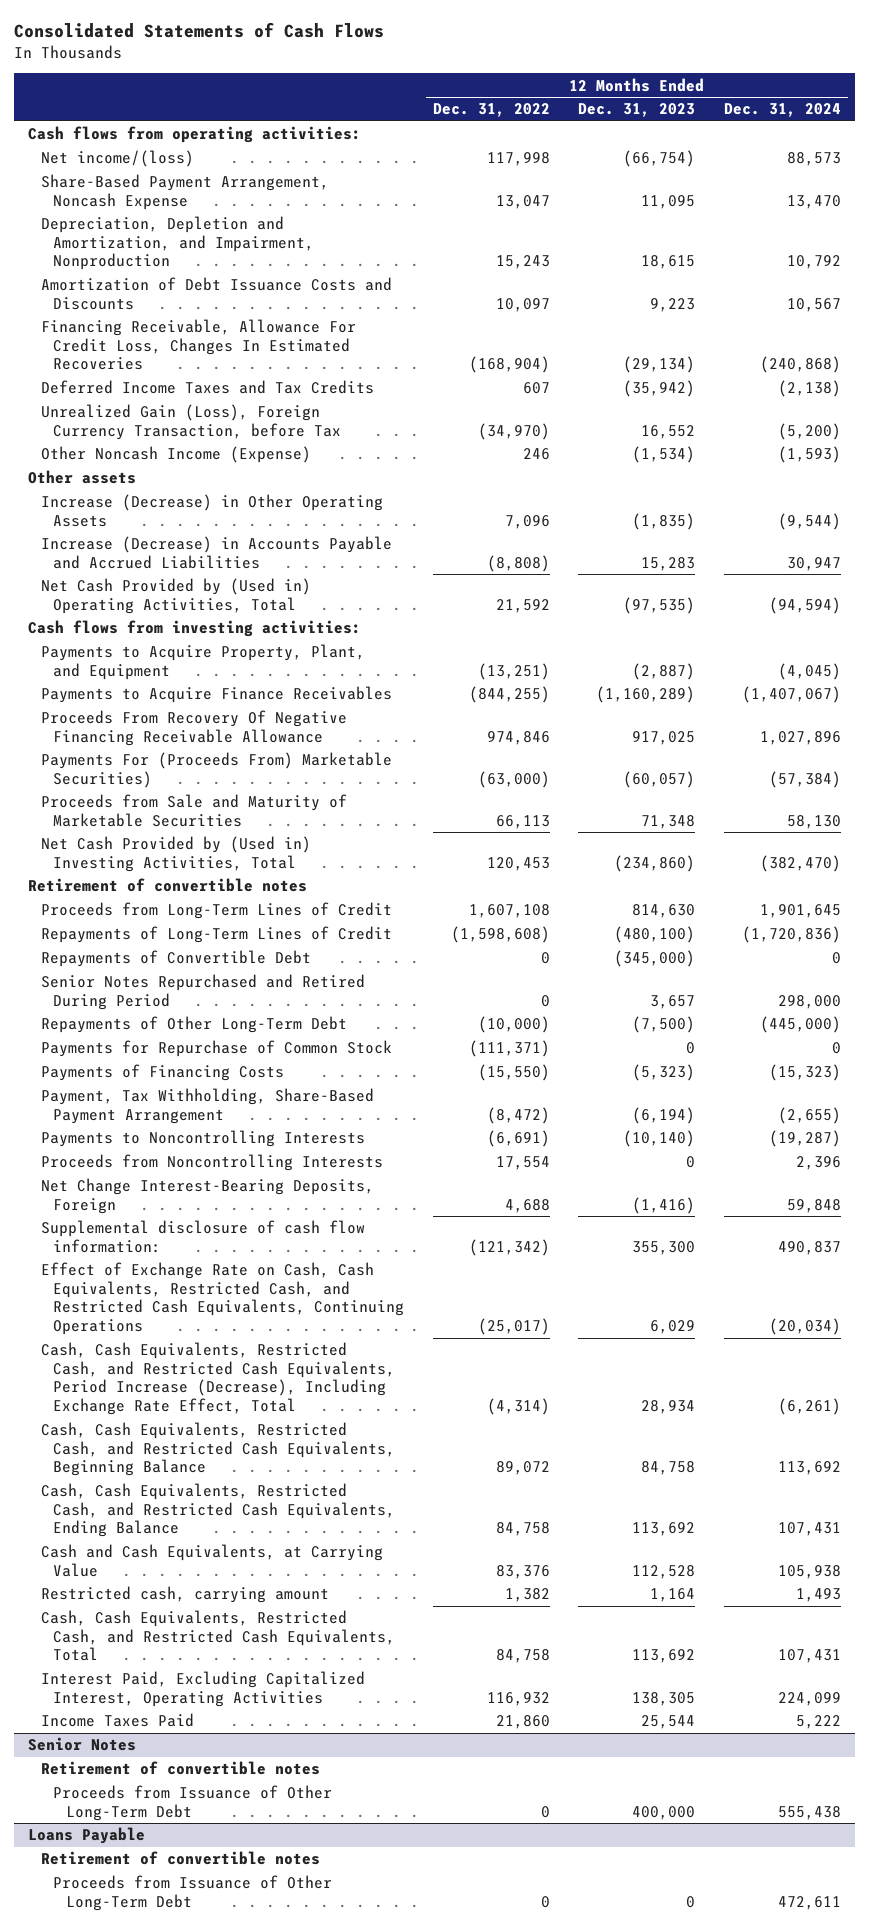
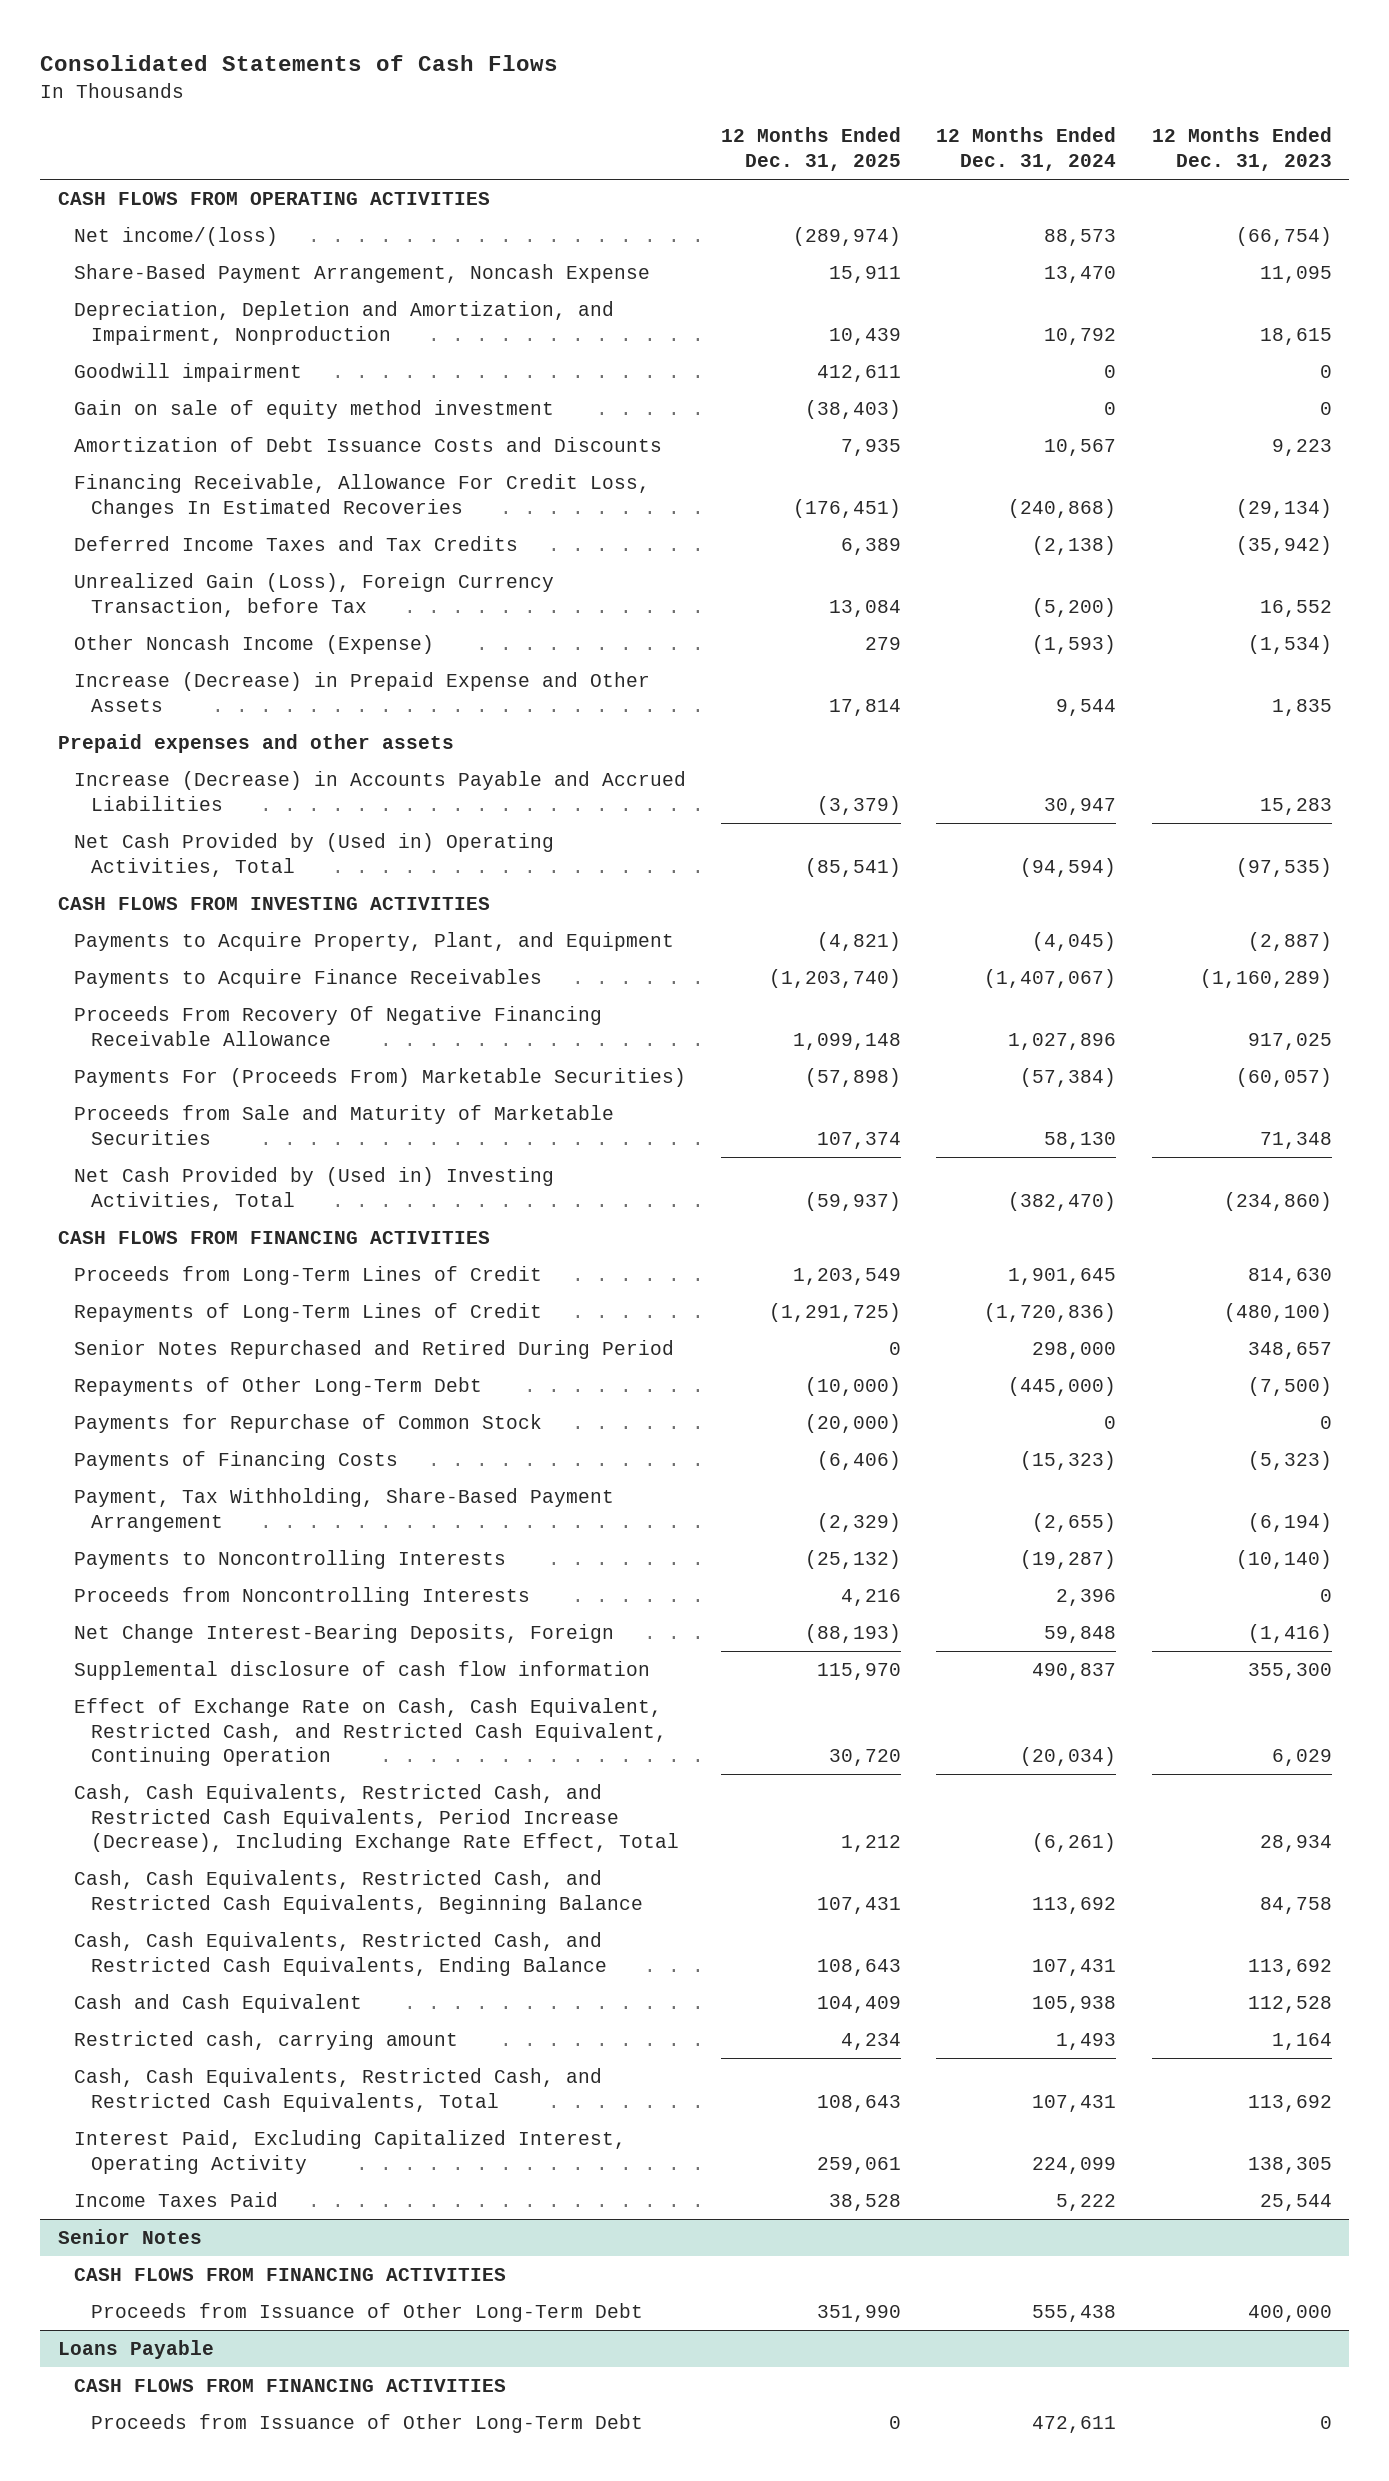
- | 12 Months Ended Dec. 31, 2022 | 12 Months Ended Dec. 31, 2023 | 12 Months Ended Dec. 31, 2024
+ | 12 Months Ended Dec. 31, 2025 | 12 Months Ended Dec. 31, 2024 | 12 Months Ended Dec. 31, 2023
- Cash flows from operating activities:
+ CASH FLOWS FROM OPERATING ACTIVITIES
+ Goodwill impairment | 412,611 | 0 | 0
+ Gain on sale of equity method investment | (38,403) | 0 | 0
- Other assets
- Increase (Decrease) in Other Operating Assets | 7,096 | (1,835) | (9,544)
+ Increase (Decrease) in Prepaid Expense and Other Assets | 17,814 | 9,544 | 1,835
+ Prepaid expenses and other assets
- Cash flows from investing activities:
+ CASH FLOWS FROM INVESTING ACTIVITIES
- Retirement of convertible notes
+ CASH FLOWS FROM FINANCING ACTIVITIES
- Repayments of Convertible Debt | 0 | (345,000) | 0
- Senior Notes Repurchased and Retired During Period | 0 | 3,657 | 298,000
+ Senior Notes Repurchased and Retired During Period | 0 | 298,000 | 348,657
- Supplemental disclosure of cash flow information: | (121,342) | 355,300 | 490,837
- Effect of Exchange Rate on Cash, Cash Equivalents, Restricted Cash, and Restricted Cash Equivalents, Continuing Operations | (25,017) | 6,029 | (20,034)
+ Supplemental disclosure of cash flow information | 115,970 | 490,837 | 355,300
+ Effect of Exchange Rate on Cash, Cash Equivalent, Restricted Cash, and Restricted Cash Equivalent, Continuing Operation | 30,720 | (20,034) | 6,029
- Cash and Cash Equivalents, at Carrying Value | 83,376 | 112,528 | 105,938
+ Cash and Cash Equivalent | 104,409 | 105,938 | 112,528
- Interest Paid, Excluding Capitalized Interest, Operating Activities | 116,932 | 138,305 | 224,099
+ Interest Paid, Excluding Capitalized Interest, Operating Activity | 259,061 | 224,099 | 138,305
@ Senior Notes
- Retirement of convertible notes
+ CASH FLOWS FROM FINANCING ACTIVITIES
@ Loans Payable
- Retirement of convertible notes
+ CASH FLOWS FROM FINANCING ACTIVITIES

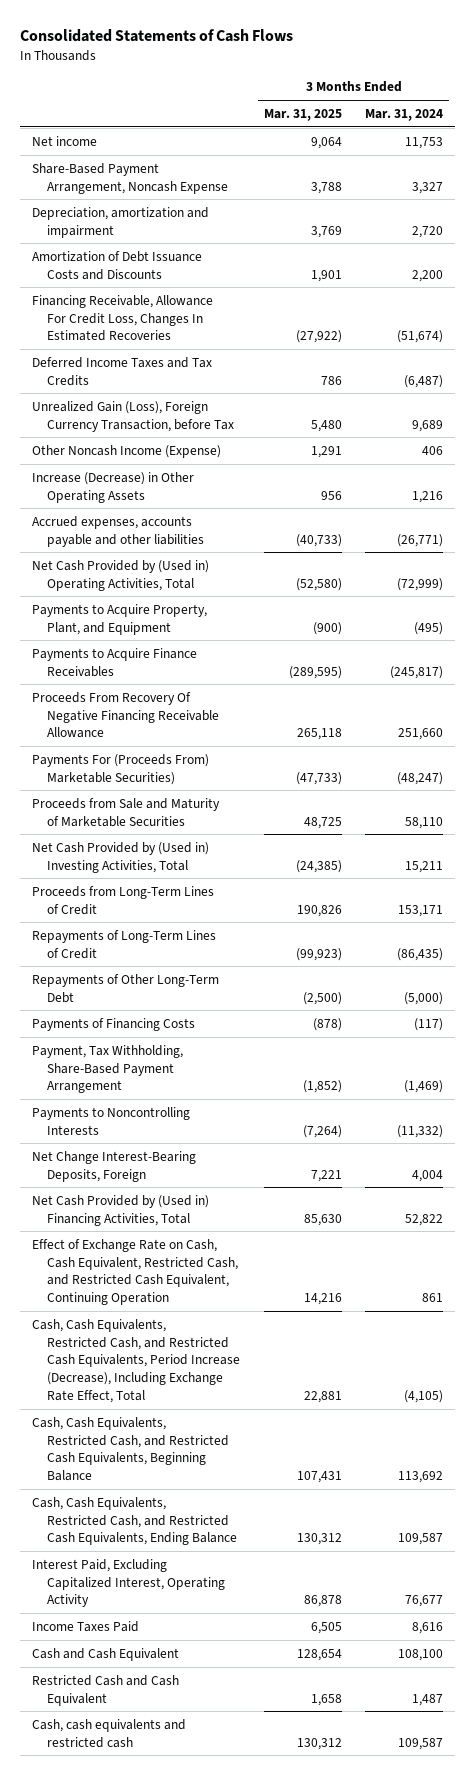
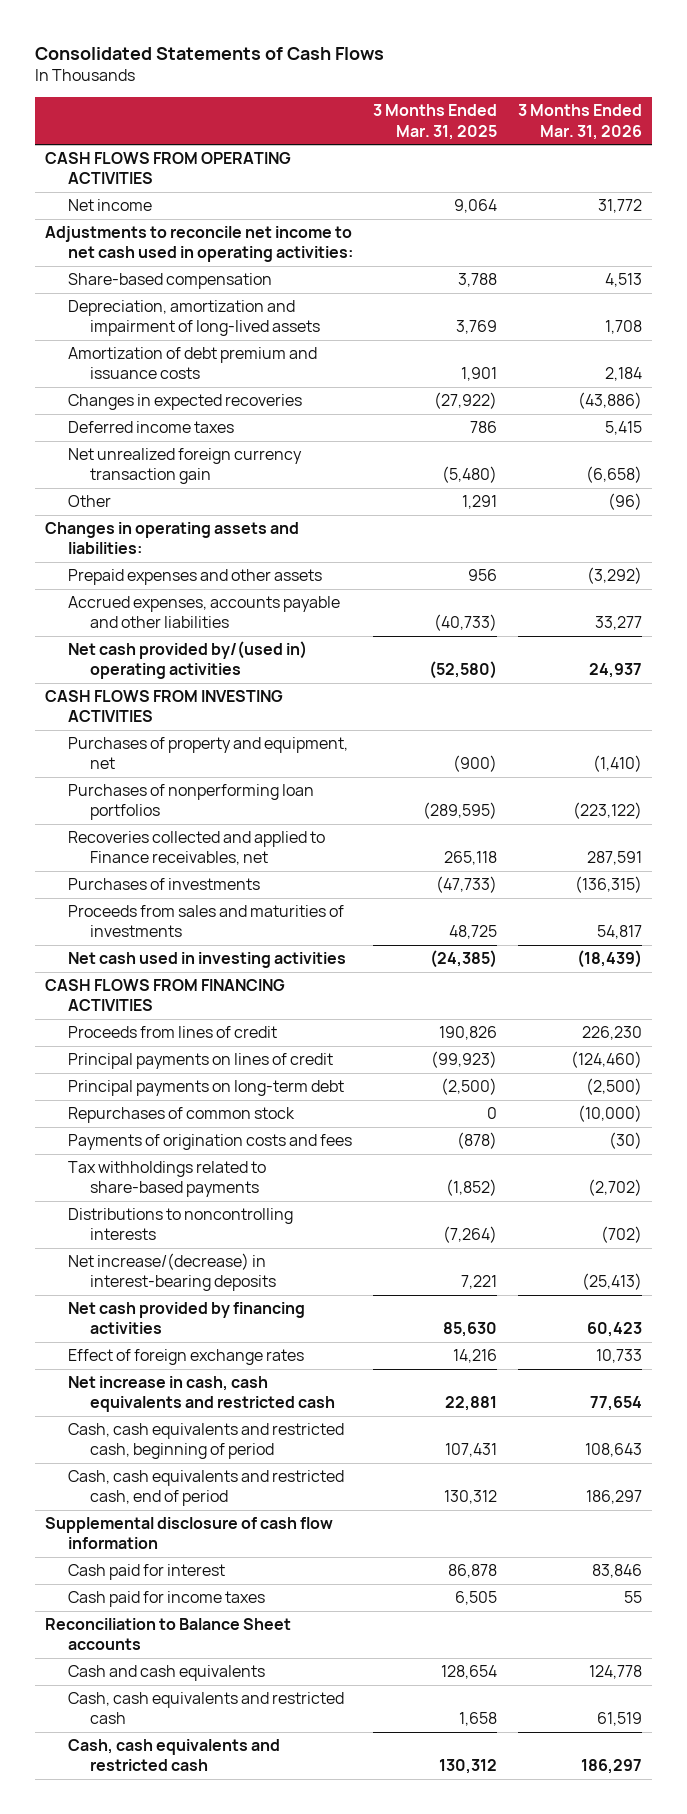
- | 3 Months Ended Mar. 31, 2025 | 3 Months Ended Mar. 31, 2024
+ | 3 Months Ended Mar. 31, 2025 | 3 Months Ended Mar. 31, 2026
+ CASH FLOWS FROM OPERATING ACTIVITIES
- Share-Based Payment Arrangement, Noncash Expense | 3,788 | 3,327
- Depreciation, amortization and impairment | 3,769 | 2,720
- Amortization of Debt Issuance Costs and Discounts | 1,901 | 2,200
- Financing Receivable, Allowance For Credit Loss, Changes In Estimated Recoveries | (27,922) | (51,674)
- Deferred Income Taxes and Tax Credits | 786 | (6,487)
- Unrealized Gain (Loss), Foreign Currency Transaction, before Tax | 5,480 | 9,689
- Other Noncash Income (Expense) | 1,291 | 406
- Increase (Decrease) in Other Operating Assets | 956 | 1,216
+ Adjustments to reconcile net income to net cash used in operating activities:
+ Share-based compensation | 3,788 | 4,513
+ Depreciation, amortization and impairment of long-lived assets | 3,769 | 1,708
+ Amortization of debt premium and issuance costs | 1,901 | 2,184
+ Changes in expected recoveries | (27,922) | (43,886)
+ Deferred income taxes | 786 | 5,415
+ Net unrealized foreign currency transaction gain | (5,480) | (6,658)
+ Other | 1,291 | (96)
+ Changes in operating assets and liabilities:
+ Prepaid expenses and other assets | 956 | (3,292)
- Net Cash Provided by (Used in) Operating Activities, Total | (52,580) | (72,999)
- Payments to Acquire Property, Plant, and Equipment | (900) | (495)
- Payments to Acquire Finance Receivables | (289,595) | (245,817)
- Proceeds From Recovery Of Negative Financing Receivable Allowance | 265,118 | 251,660
- Payments For (Proceeds From) Marketable Securities) | (47,733) | (48,247)
- Proceeds from Sale and Maturity of Marketable Securities | 48,725 | 58,110
- Net Cash Provided by (Used in) Investing Activities, Total | (24,385) | 15,211
- Proceeds from Long-Term Lines of Credit | 190,826 | 153,171
- Repayments of Long-Term Lines of Credit | (99,923) | (86,435)
- Repayments of Other Long-Term Debt | (2,500) | (5,000)
- Payments of Financing Costs | (878) | (117)
- Payment, Tax Withholding, Share-Based Payment Arrangement | (1,852) | (1,469)
- Payments to Noncontrolling Interests | (7,264) | (11,332)
- Net Change Interest-Bearing Deposits, Foreign | 7,221 | 4,004
- Net Cash Provided by (Used in) Financing Activities, Total | 85,630 | 52,822
- Effect of Exchange Rate on Cash, Cash Equivalent, Restricted Cash, and Restricted Cash Equivalent, Continuing Operation | 14,216 | 861
- Cash, Cash Equivalents, Restricted Cash, and Restricted Cash Equivalents, Period Increase (Decrease), Including Exchange Rate Effect, Total | 22,881 | (4,105)
- Cash, Cash Equivalents, Restricted Cash, and Restricted Cash Equivalents, Beginning Balance | 107,431 | 113,692
- Cash, Cash Equivalents, Restricted Cash, and Restricted Cash Equivalents, Ending Balance | 130,312 | 109,587
- Interest Paid, Excluding Capitalized Interest, Operating Activity | 86,878 | 76,677
- Income Taxes Paid | 6,505 | 8,616
- Cash and Cash Equivalent | 128,654 | 108,100
- Restricted Cash and Cash Equivalent | 1,658 | 1,487
+ Net cash provided by/(used in) operating activities | (52,580) | 24,937
+ CASH FLOWS FROM INVESTING ACTIVITIES
+ Purchases of property and equipment, net | (900) | (1,410)
+ Purchases of nonperforming loan portfolios | (289,595) | (223,122)
+ Recoveries collected and applied to Finance receivables, net | 265,118 | 287,591
+ Purchases of investments | (47,733) | (136,315)
+ Proceeds from sales and maturities of investments | 48,725 | 54,817
+ Net cash used in investing activities | (24,385) | (18,439)
+ CASH FLOWS FROM FINANCING ACTIVITIES
+ Proceeds from lines of credit | 190,826 | 226,230
+ Principal payments on lines of credit | (99,923) | (124,460)
+ Principal payments on long-term debt | (2,500) | (2,500)
+ Repurchases of common stock | 0 | (10,000)
+ Payments of origination costs and fees | (878) | (30)
+ Tax withholdings related to share-based payments | (1,852) | (2,702)
+ Distributions to noncontrolling interests | (7,264) | (702)
+ Net increase/(decrease) in interest-bearing deposits | 7,221 | (25,413)
+ Net cash provided by financing activities | 85,630 | 60,423
+ Effect of foreign exchange rates | 14,216 | 10,733
+ Net increase in cash, cash equivalents and restricted cash | 22,881 | 77,654
+ Cash, cash equivalents and restricted cash, beginning of period | 107,431 | 108,643
+ Cash, cash equivalents and restricted cash, end of period | 130,312 | 186,297
+ Supplemental disclosure of cash flow information
+ Cash paid for interest | 86,878 | 83,846
+ Cash paid for income taxes | 6,505 | 55
+ Reconciliation to Balance Sheet accounts
+ Cash and cash equivalents | 128,654 | 124,778
+ Cash, cash equivalents and restricted cash | 1,658 | 61,519

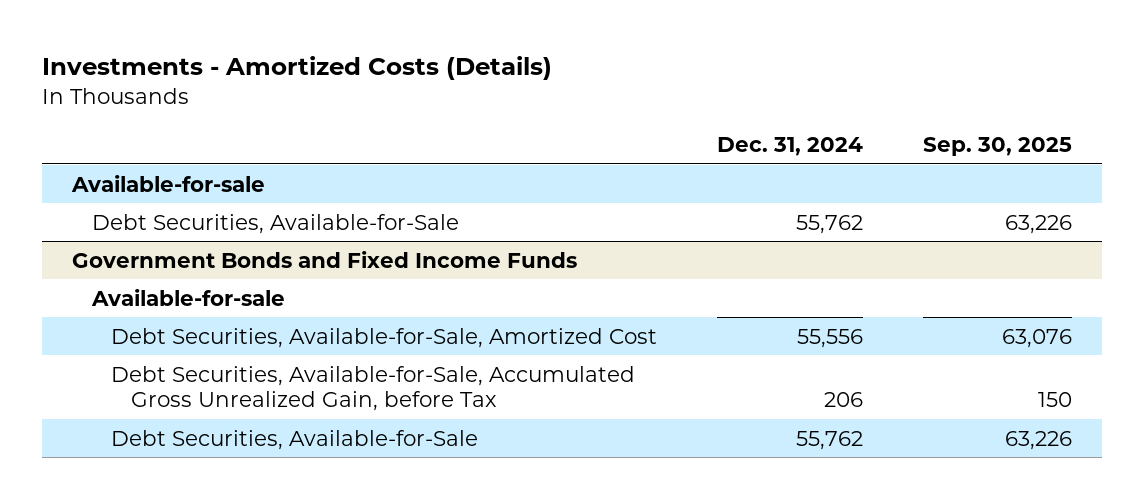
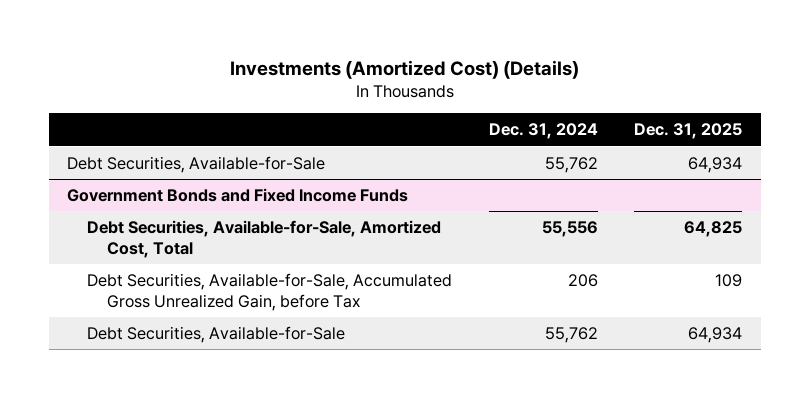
- Investments - Amortized Costs (Details)
+ Investments (Amortized Cost) (Details)
- | Dec. 31, 2024 | Sep. 30, 2025
+ | Dec. 31, 2024 | Dec. 31, 2025
- Available-for-sale
@ Government Bonds and Fixed Income Funds
- Available-for-sale
- Debt Securities, Available-for-Sale, Amortized Cost | 55,556 | 63,076
+ Debt Securities, Available-for-Sale, Amortized Cost, Total | 55,556 | 64,825

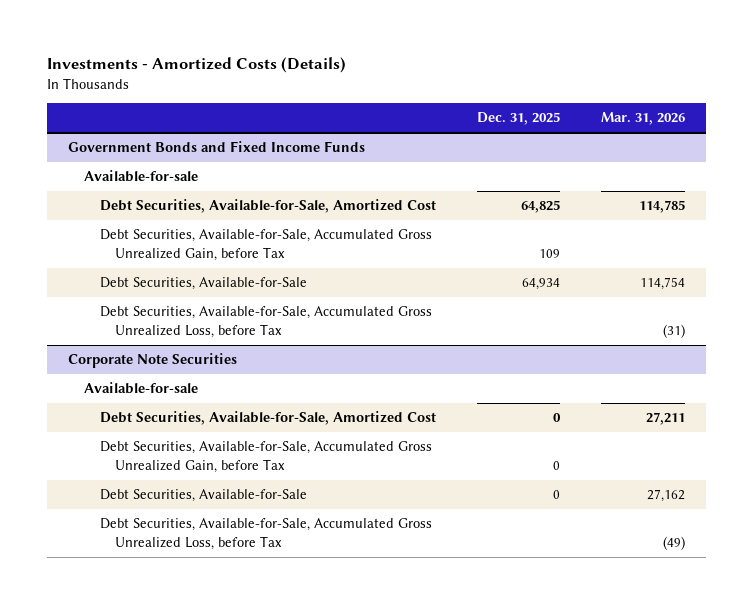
- Investments (Amortized Cost) (Details)
+ Investments - Amortized Costs (Details)
- | Dec. 31, 2024 | Dec. 31, 2025
+ | Dec. 31, 2025 | Mar. 31, 2026
- Debt Securities, Available-for-Sale | 55,762 | 64,934
@ Government Bonds and Fixed Income Funds
- Debt Securities, Available-for-Sale, Amortized Cost, Total | 55,556 | 64,825
+ Available-for-sale
+ Debt Securities, Available-for-Sale, Amortized Cost | 64,825 | 114,785
+ Debt Securities, Available-for-Sale, Accumulated Gross Unrealized Loss, before Tax | | (31)
+ Corporate Note Securities
+ Available-for-sale
+ Debt Securities, Available-for-Sale, Amortized Cost | 0 | 27,211
+ Debt Securities, Available-for-Sale, Accumulated Gross Unrealized Gain, before Tax | 0 |
+ Debt Securities, Available-for-Sale | 0 | 27,162
+ Debt Securities, Available-for-Sale, Accumulated Gross Unrealized Loss, before Tax | | (49)

